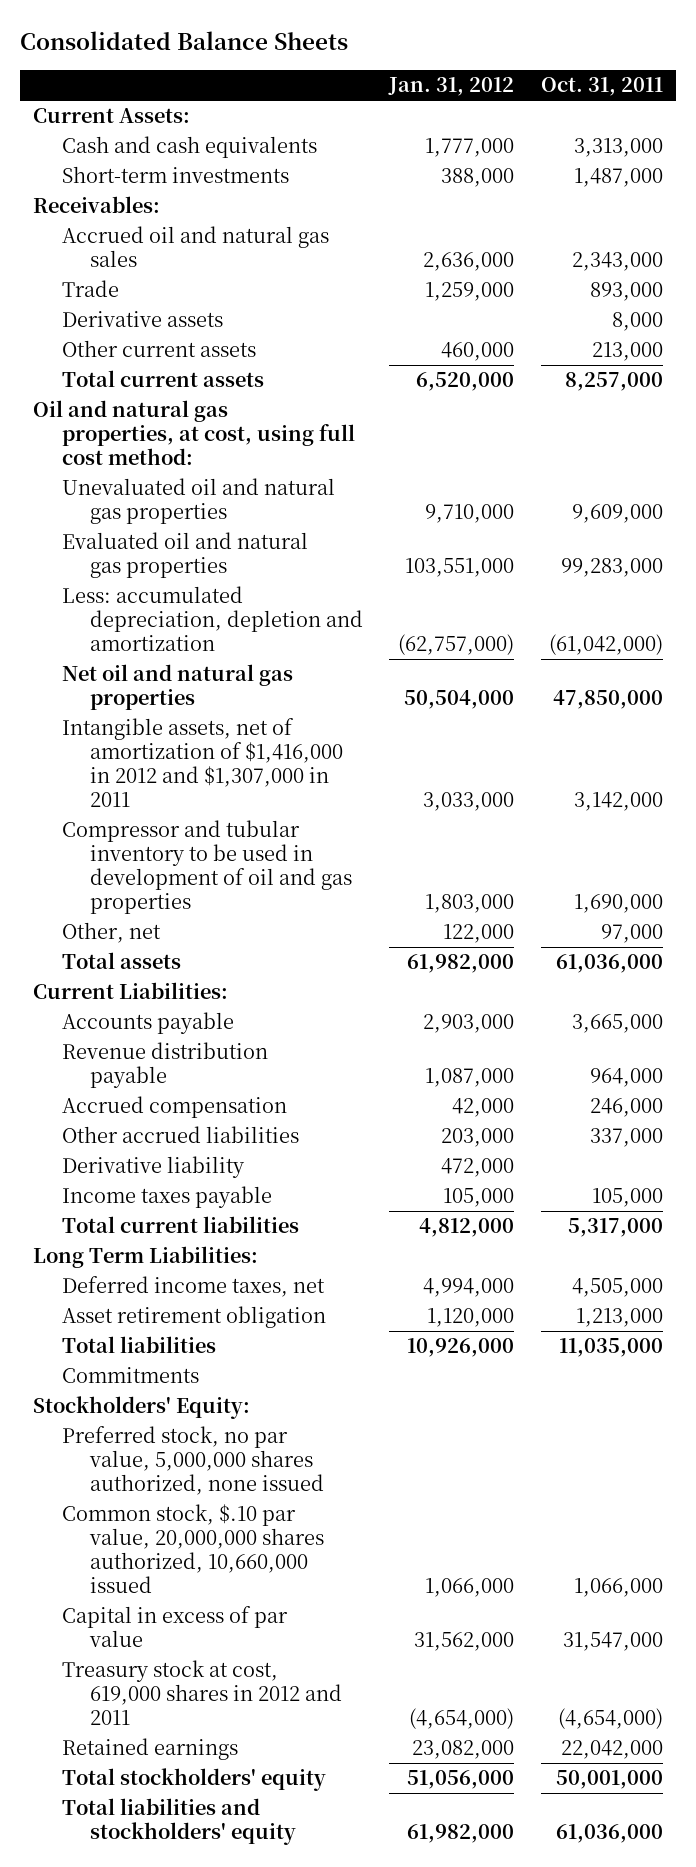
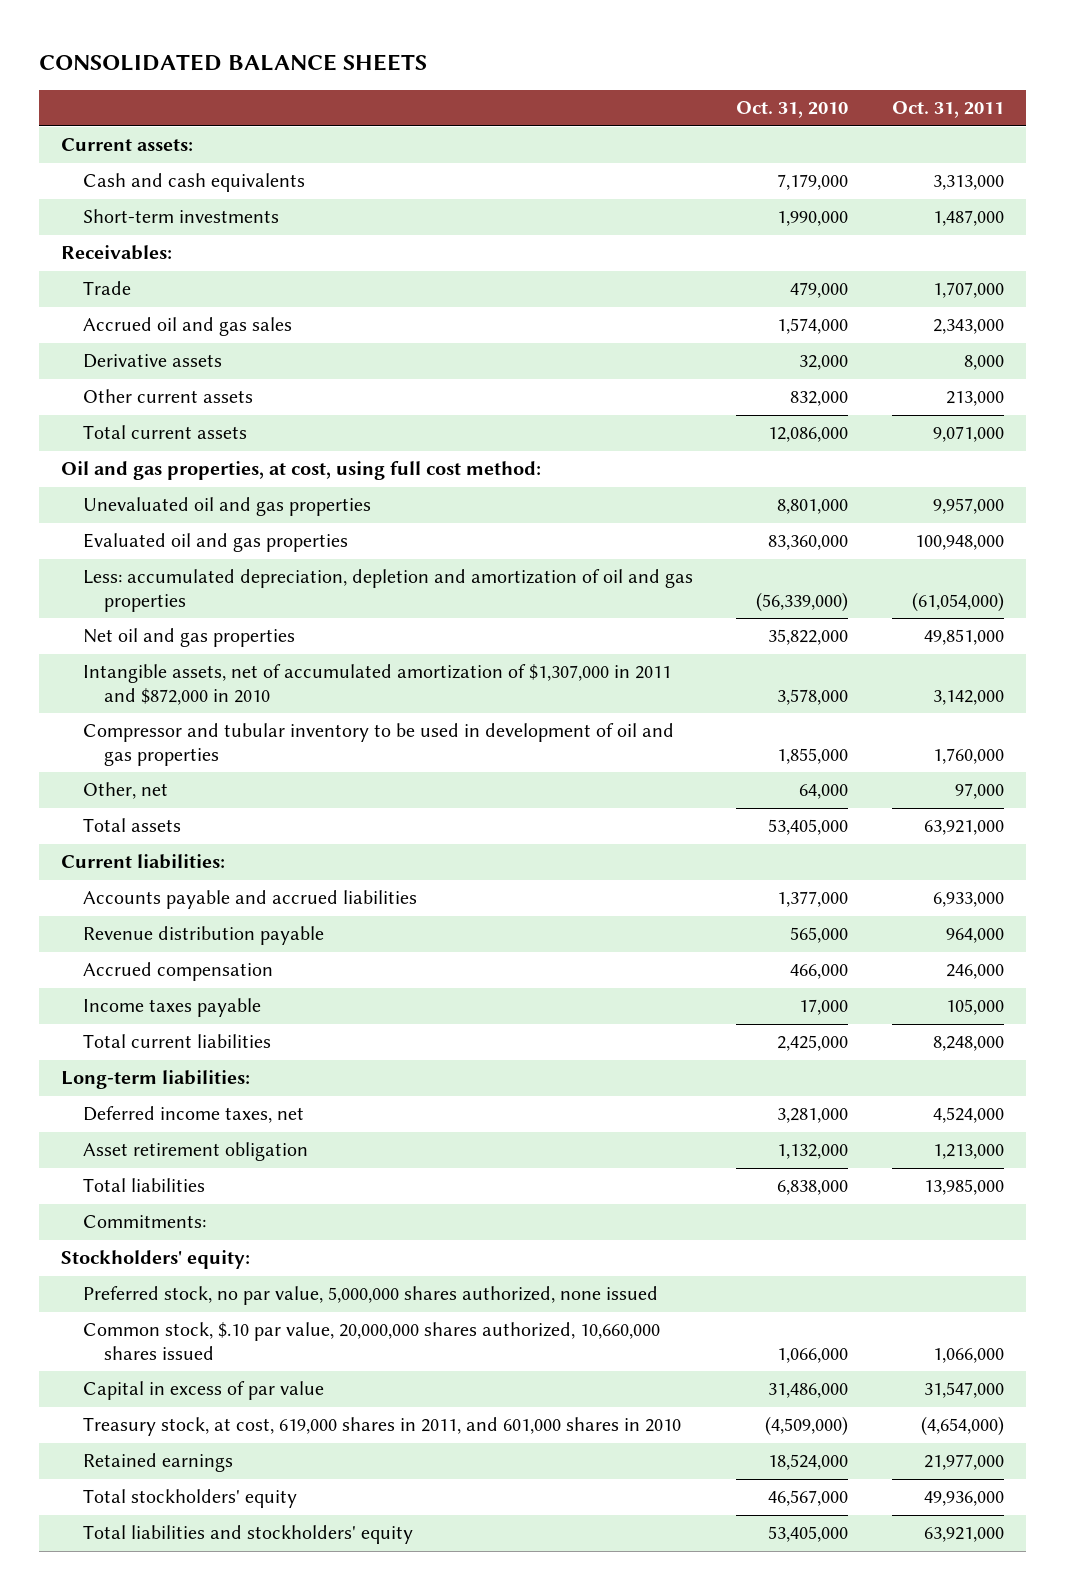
- Consolidated Balance Sheets
+ CONSOLIDATED BALANCE SHEETS
- | Jan. 31, 2012 | Oct. 31, 2011
+ | Oct. 31, 2010 | Oct. 31, 2011
- Current Assets:
+ Current assets:
- Accrued oil and natural gas sales | 2,636,000 | 2,343,000
- Trade | 1,259,000 | 893,000
+ Trade | 479,000 | 1,707,000
+ Accrued oil and gas sales | 1,574,000 | 2,343,000
- Total current assets | 6,520,000 | 8,257,000
- Oil and natural gas properties, at cost, using full cost method:
- Unevaluated oil and natural gas properties | 9,710,000 | 9,609,000
- Evaluated oil and natural gas properties | 103,551,000 | 99,283,000
- Less: accumulated depreciation, depletion and amortization | (62,757,000) | (61,042,000)
- Net oil and natural gas properties | 50,504,000 | 47,850,000
- Intangible assets, net of amortization of $1,416,000 in 2012 and $1,307,000 in 2011 | 3,033,000 | 3,142,000
- Compressor and tubular inventory to be used in development of oil and gas properties | 1,803,000 | 1,690,000
+ Total current assets | 12,086,000 | 9,071,000
+ Oil and gas properties, at cost, using full cost method:
+ Unevaluated oil and gas properties | 8,801,000 | 9,957,000
+ Evaluated oil and gas properties | 83,360,000 | 100,948,000
+ Less: accumulated depreciation, depletion and amortization of oil and gas properties | (56,339,000) | (61,054,000)
+ Net oil and gas properties | 35,822,000 | 49,851,000
+ Intangible assets, net of accumulated amortization of $1,307,000 in 2011 and $872,000 in 2010 | 3,578,000 | 3,142,000
+ Compressor and tubular inventory to be used in development of oil and gas properties | 1,855,000 | 1,760,000
- Total assets | 61,982,000 | 61,036,000
- Current Liabilities:
- Accounts payable | 2,903,000 | 3,665,000
+ Total assets | 53,405,000 | 63,921,000
+ Current liabilities:
+ Accounts payable and accrued liabilities | 1,377,000 | 6,933,000
- Other accrued liabilities | 203,000 | 337,000
- Derivative liability | 472,000 |
- Total current liabilities | 4,812,000 | 5,317,000
- Long Term Liabilities:
- Deferred income taxes, net | 4,994,000 | 4,505,000
+ Total current liabilities | 2,425,000 | 8,248,000
+ Long-term liabilities:
+ Deferred income taxes, net | 3,281,000 | 4,524,000
- Total liabilities | 10,926,000 | 11,035,000
- Commitments
- Stockholders' Equity:
+ Total liabilities | 6,838,000 | 13,985,000
+ Commitments:
+ Stockholders' equity:
- Common stock, $.10 par value, 20,000,000 shares authorized, 10,660,000 issued | 1,066,000 | 1,066,000
+ Common stock, $.10 par value, 20,000,000 shares authorized, 10,660,000 shares issued | 1,066,000 | 1,066,000
- Treasury stock at cost, 619,000 shares in 2012 and 2011 | (4,654,000) | (4,654,000)
- Retained earnings | 23,082,000 | 22,042,000
- Total stockholders' equity | 51,056,000 | 50,001,000
- Total liabilities and stockholders' equity | 61,982,000 | 61,036,000
+ Treasury stock, at cost, 619,000 shares in 2011, and 601,000 shares in 2010 | (4,509,000) | (4,654,000)
+ Retained earnings | 18,524,000 | 21,977,000
+ Total stockholders' equity | 46,567,000 | 49,936,000
+ Total liabilities and stockholders' equity | 53,405,000 | 63,921,000

